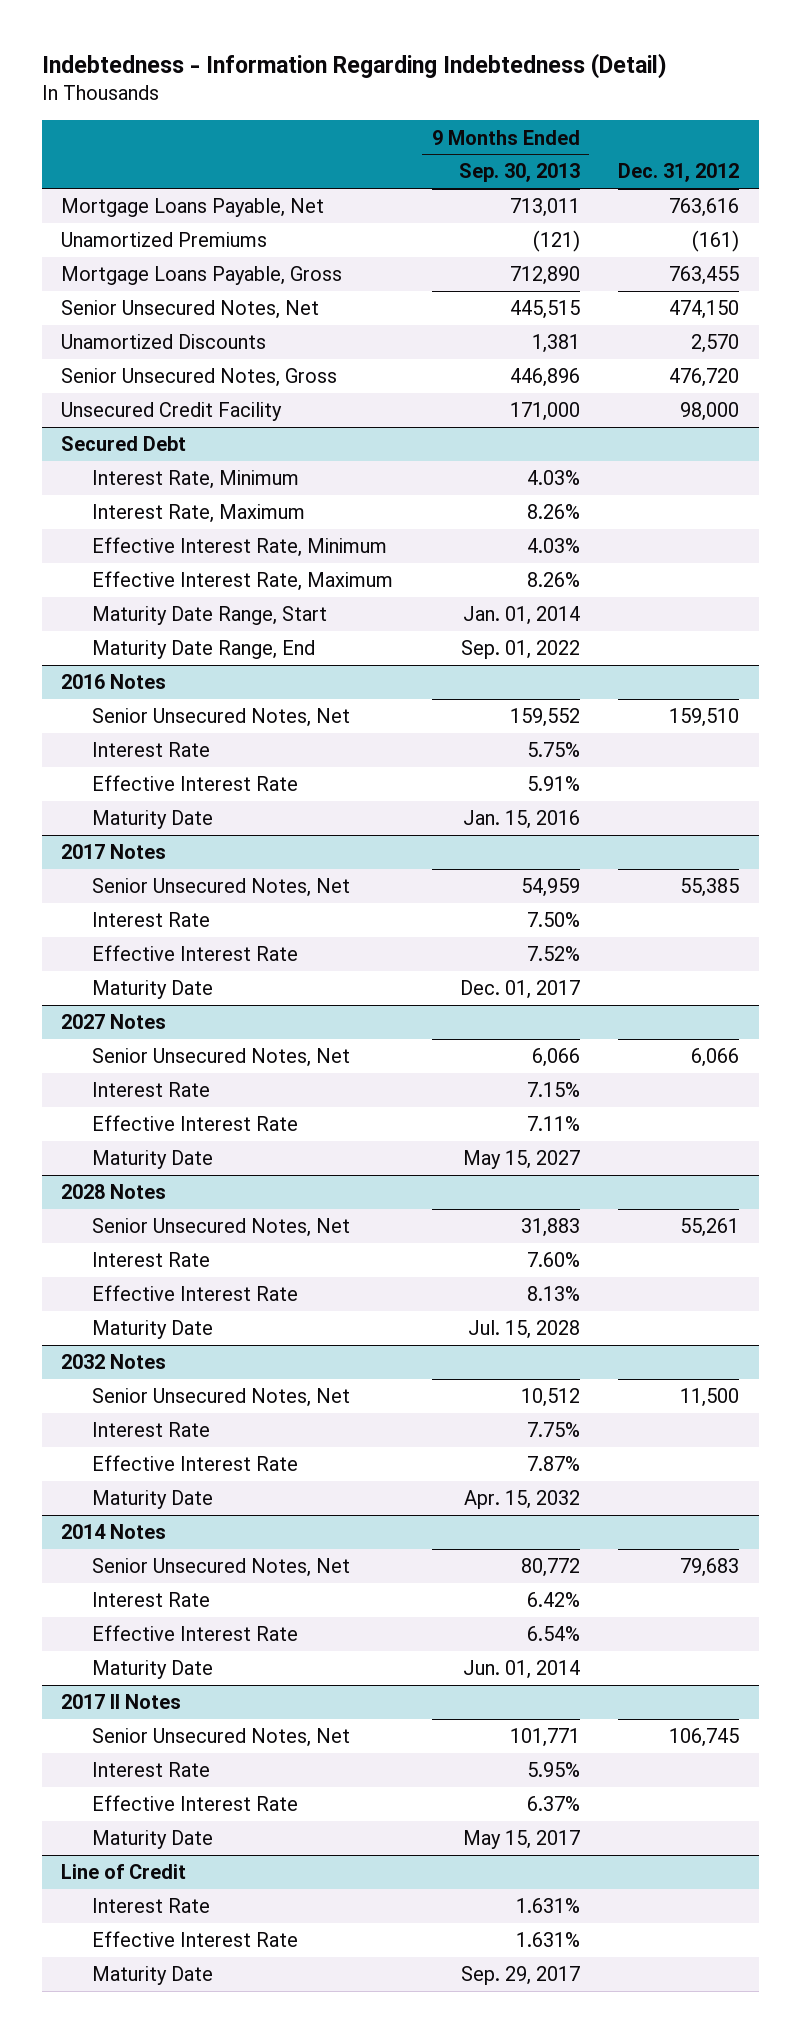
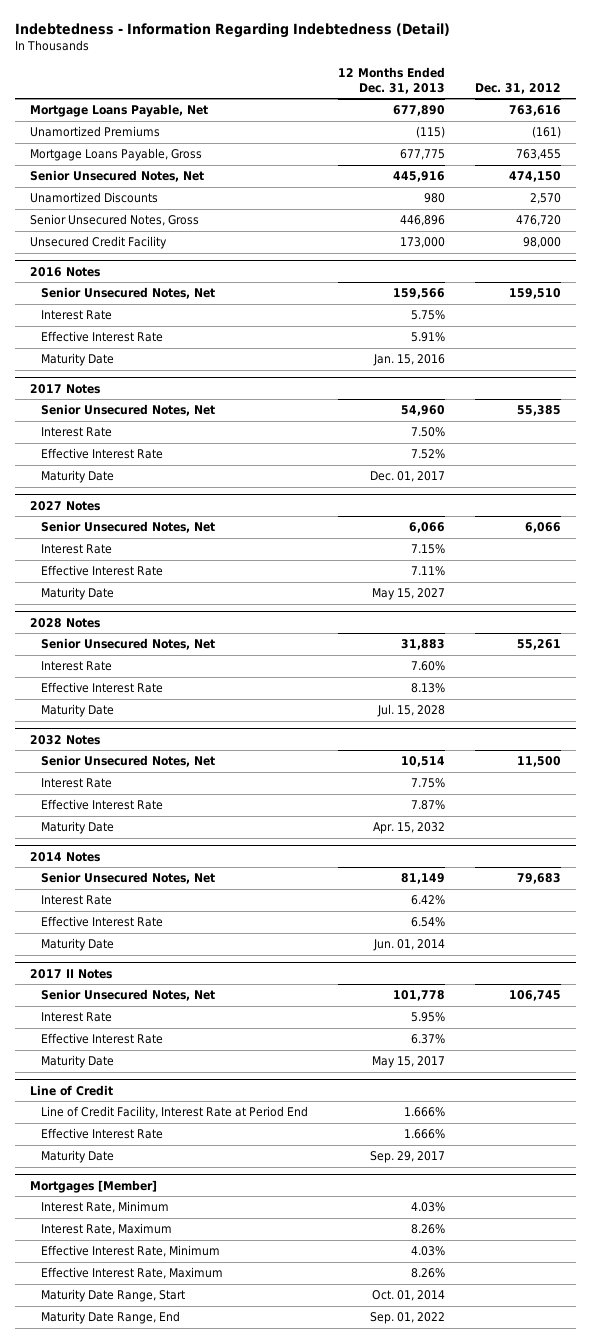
- | 9 Months Ended Sep. 30, 2013 | Dec. 31, 2012
+ | 12 Months Ended Dec. 31, 2013 | Dec. 31, 2012
- Secured Debt
- Interest Rate, Minimum | 4.03% |
- Interest Rate, Maximum | 8.26% |
- Effective Interest Rate, Minimum | 4.03% |
- Effective Interest Rate, Maximum | 8.26% |
- Maturity Date Range, Start | Jan. 01, 2014 |
- Maturity Date Range, End | Sep. 01, 2022 |
@ Line of Credit
- Interest Rate | 1.631% |
+ Line of Credit Facility, Interest Rate at Period End | 1.666% |
+ Mortgages [Member]
+ Interest Rate, Minimum | 4.03% |
+ Interest Rate, Maximum | 8.26% |
+ Effective Interest Rate, Minimum | 4.03% |
+ Effective Interest Rate, Maximum | 8.26% |
+ Maturity Date Range, Start | Oct. 01, 2014 |
+ Maturity Date Range, End | Sep. 01, 2022 |

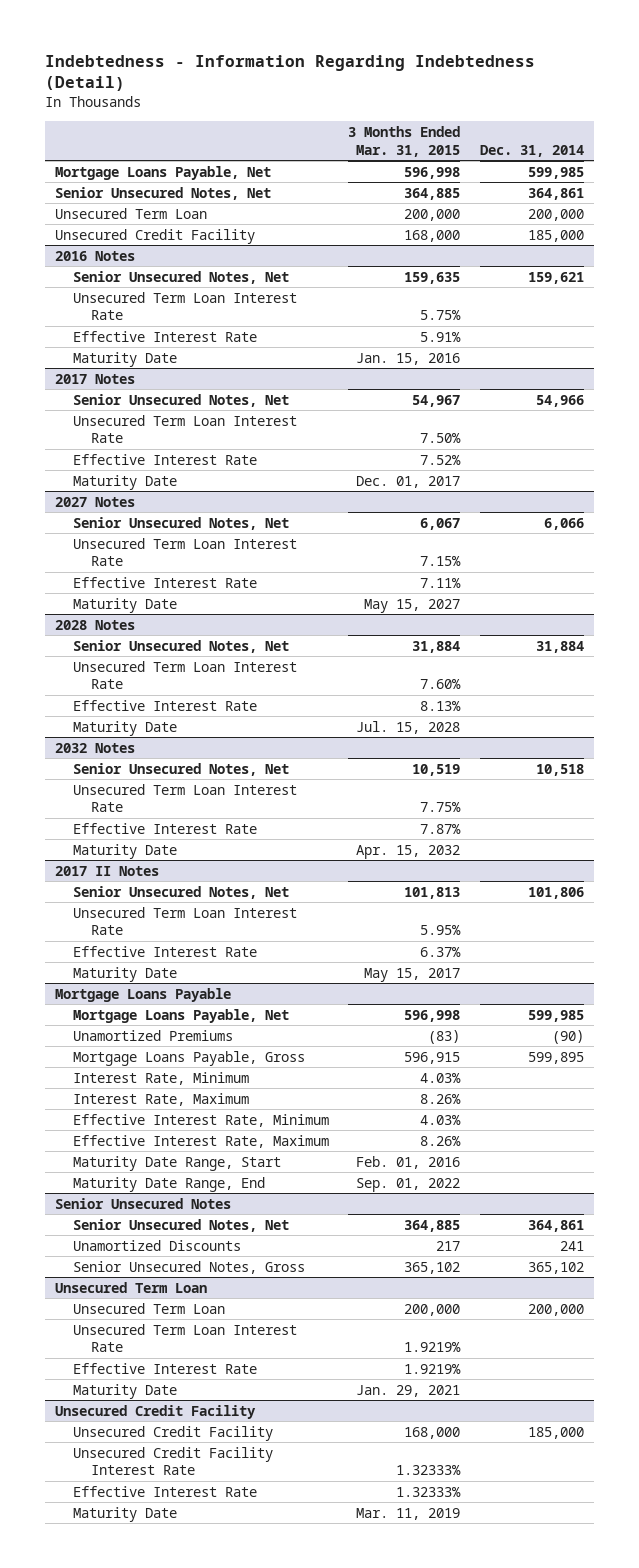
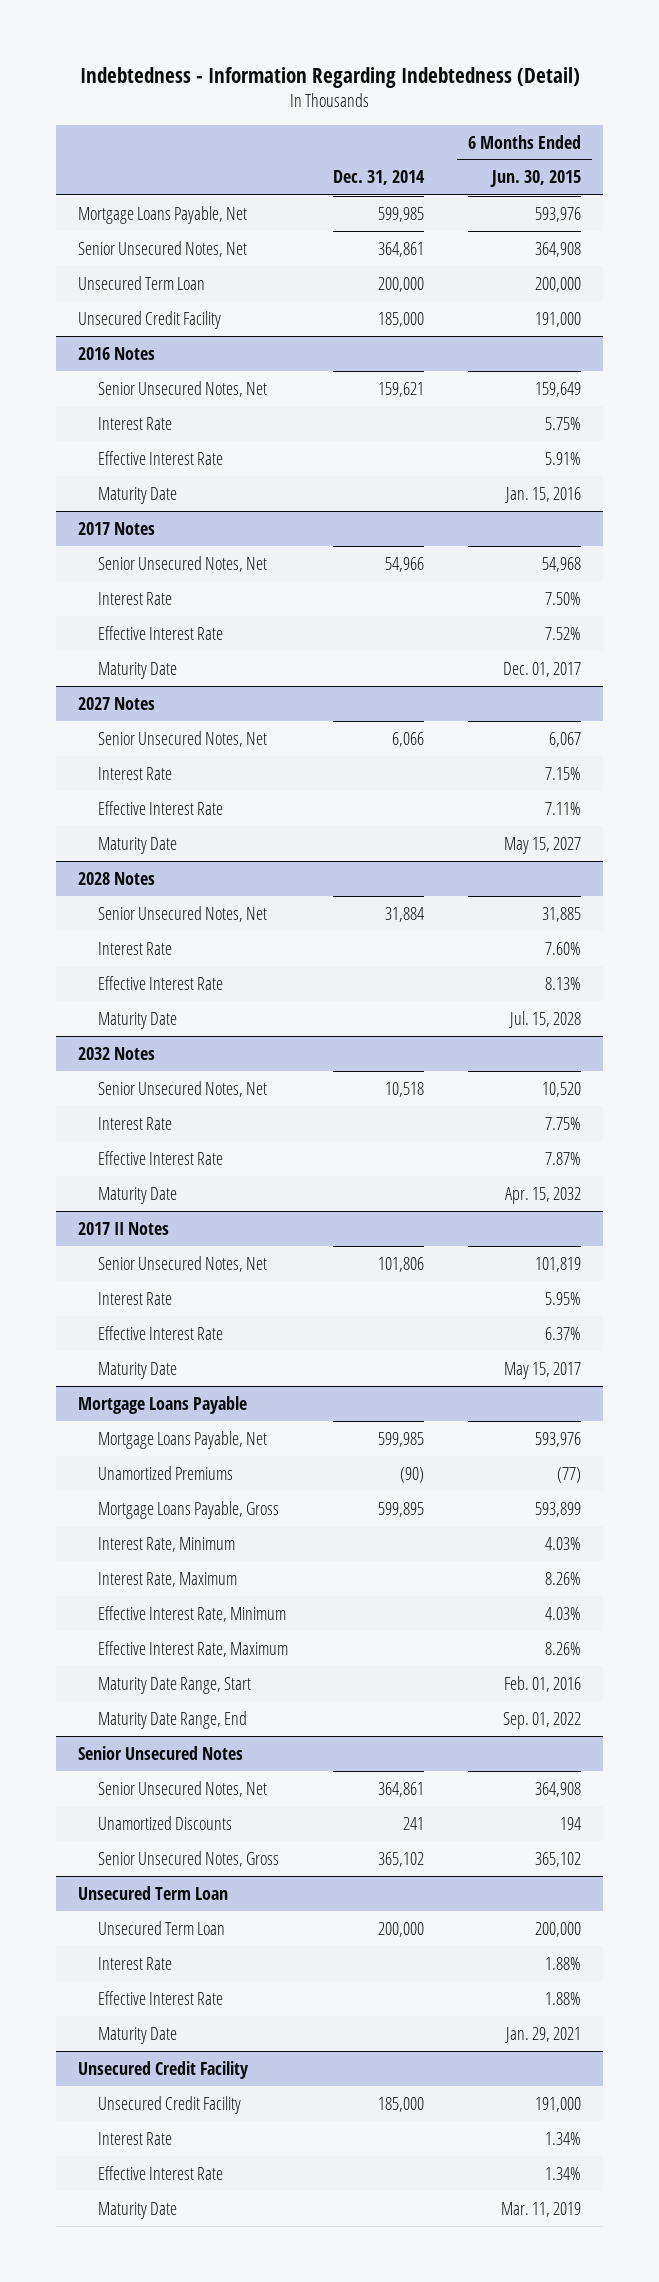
- | 3 Months Ended Mar. 31, 2015 | Dec. 31, 2014
+ | Dec. 31, 2014 | 6 Months Ended Jun. 30, 2015
@ 2016 Notes
- Unsecured Term Loan Interest Rate | 5.75% |
+ Interest Rate | | 5.75%
@ 2017 Notes
- Unsecured Term Loan Interest Rate | 7.50% |
+ Interest Rate | | 7.50%
@ 2027 Notes
- Unsecured Term Loan Interest Rate | 7.15% |
+ Interest Rate | | 7.15%
@ 2028 Notes
- Unsecured Term Loan Interest Rate | 7.60% |
+ Interest Rate | | 7.60%
@ 2032 Notes
- Unsecured Term Loan Interest Rate | 7.75% |
+ Interest Rate | | 7.75%
@ 2017 II Notes
- Unsecured Term Loan Interest Rate | 5.95% |
+ Interest Rate | | 5.95%
@ Unsecured Term Loan
- Unsecured Term Loan Interest Rate | 1.9219% |
+ Interest Rate | | 1.88%
@ Unsecured Credit Facility
- Unsecured Credit Facility Interest Rate | 1.32333% |
+ Interest Rate | | 1.34%

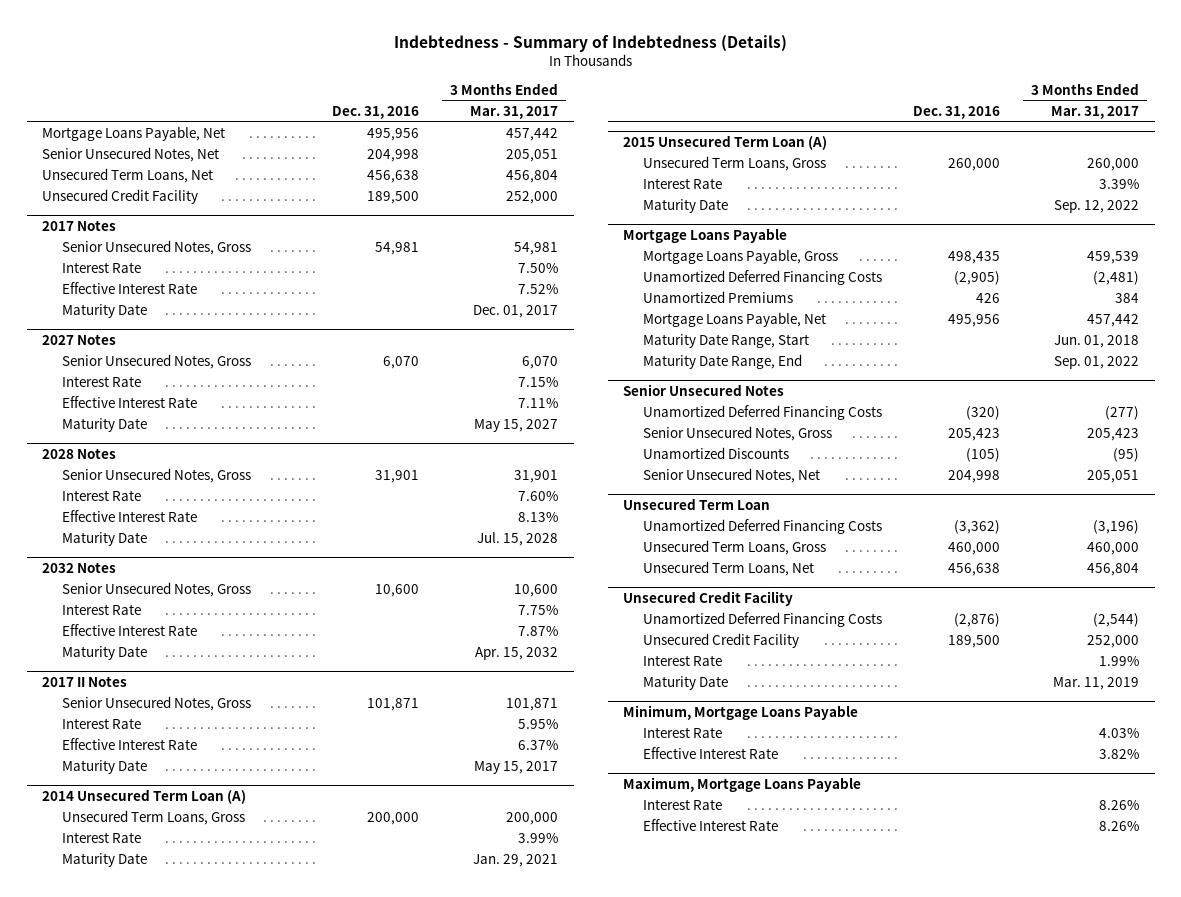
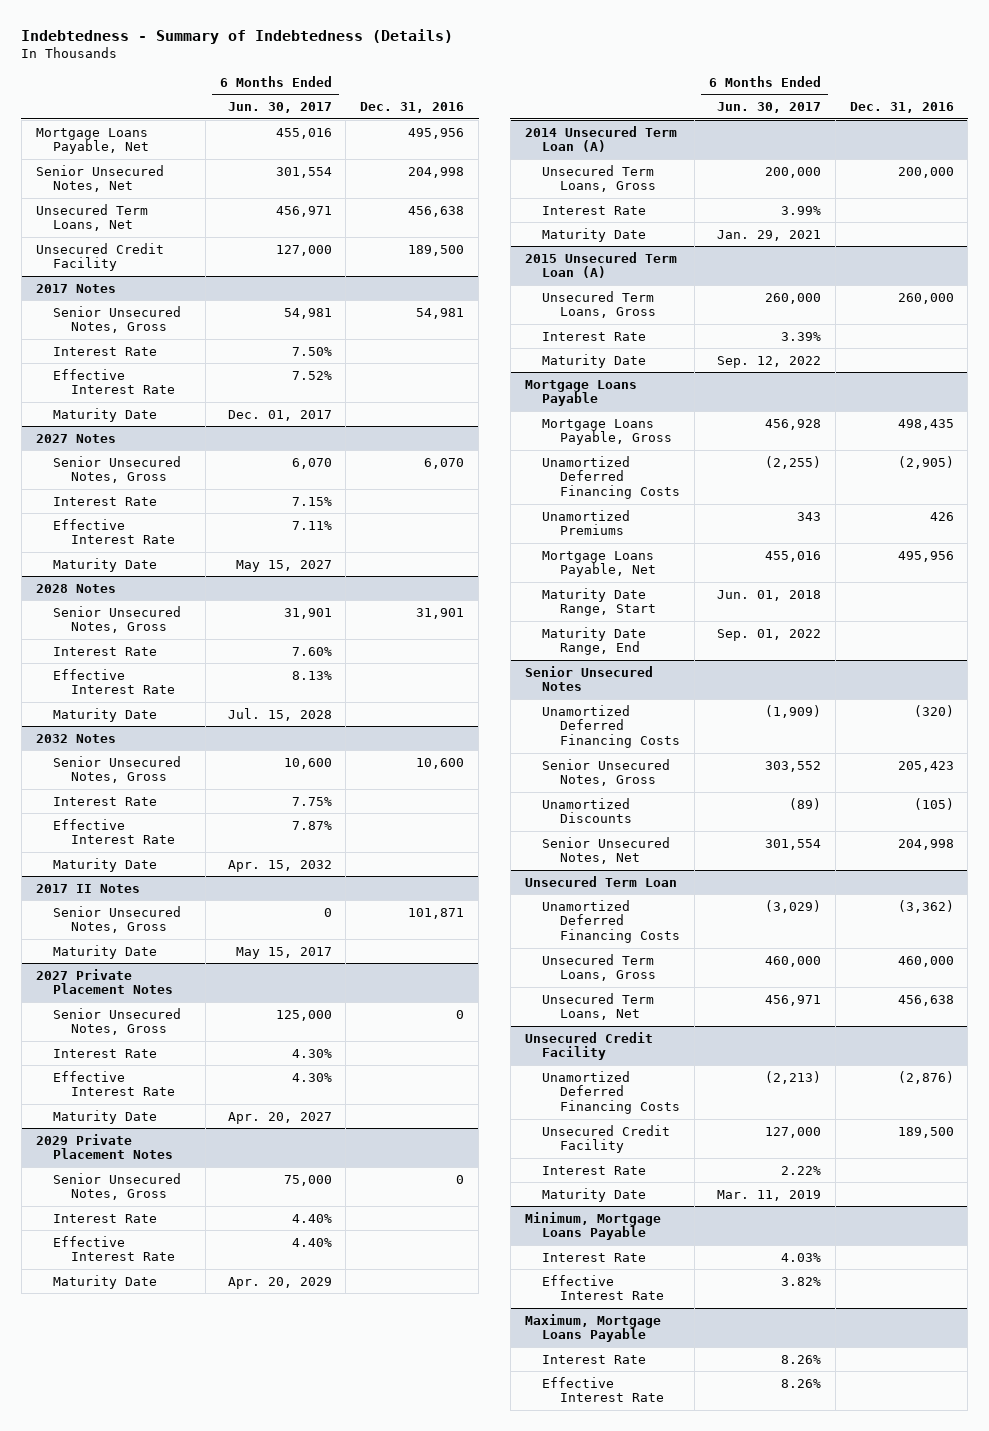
- | Dec. 31, 2016 | 3 Months Ended Mar. 31, 2017
+ | 6 Months Ended Jun. 30, 2017 | Dec. 31, 2016
@ 2017 II Notes
- Interest Rate | | 5.95%
- Effective Interest Rate | | 6.37%
+ 2027 Private Placement Notes
+ Senior Unsecured Notes, Gross | 125,000 | 0
+ Interest Rate | 4.30% |
+ Effective Interest Rate | 4.30% |
+ Maturity Date | Apr. 20, 2027 |
+ 2029 Private Placement Notes
+ Senior Unsecured Notes, Gross | 75,000 | 0
+ Interest Rate | 4.40% |
+ Effective Interest Rate | 4.40% |
+ Maturity Date | Apr. 20, 2029 |

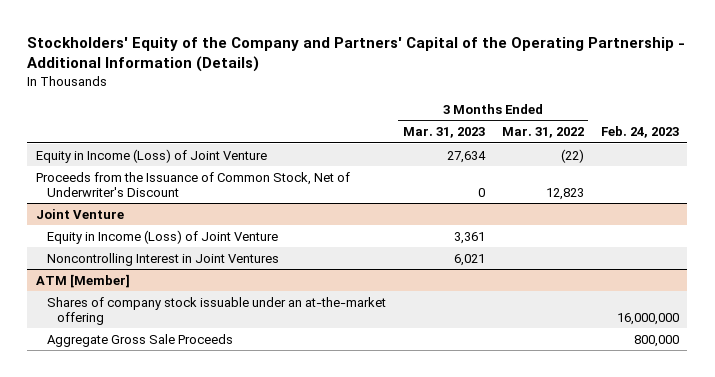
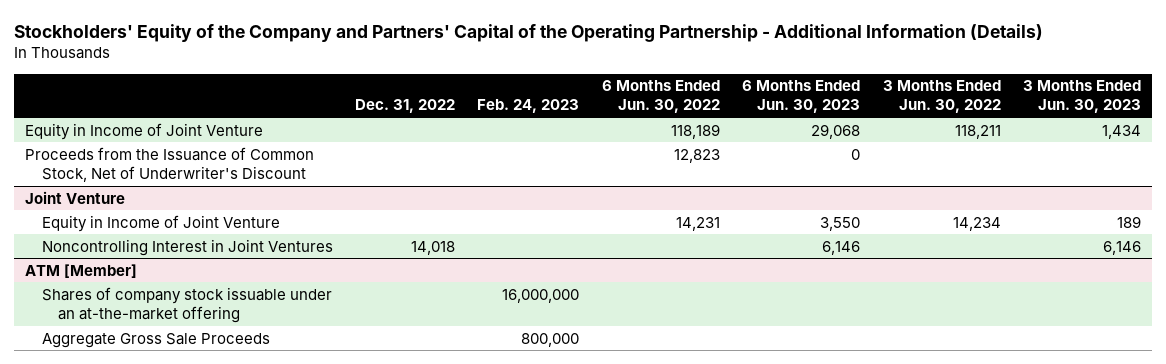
- | 3 Months Ended Mar. 31, 2023 | 3 Months Ended Mar. 31, 2022 | Feb. 24, 2023
+ | Dec. 31, 2022 | Feb. 24, 2023 | 6 Months Ended Jun. 30, 2022 | 6 Months Ended Jun. 30, 2023 | 3 Months Ended Jun. 30, 2022 | 3 Months Ended Jun. 30, 2023
- Equity in Income (Loss) of Joint Venture | 27,634 | (22) |
+ Equity in Income of Joint Venture | | | 118,189 | 29,068 | 118,211 | 1,434
@ Joint Venture
- Equity in Income (Loss) of Joint Venture | 3,361 | |
+ Equity in Income of Joint Venture | | | 14,231 | 3,550 | 14,234 | 189

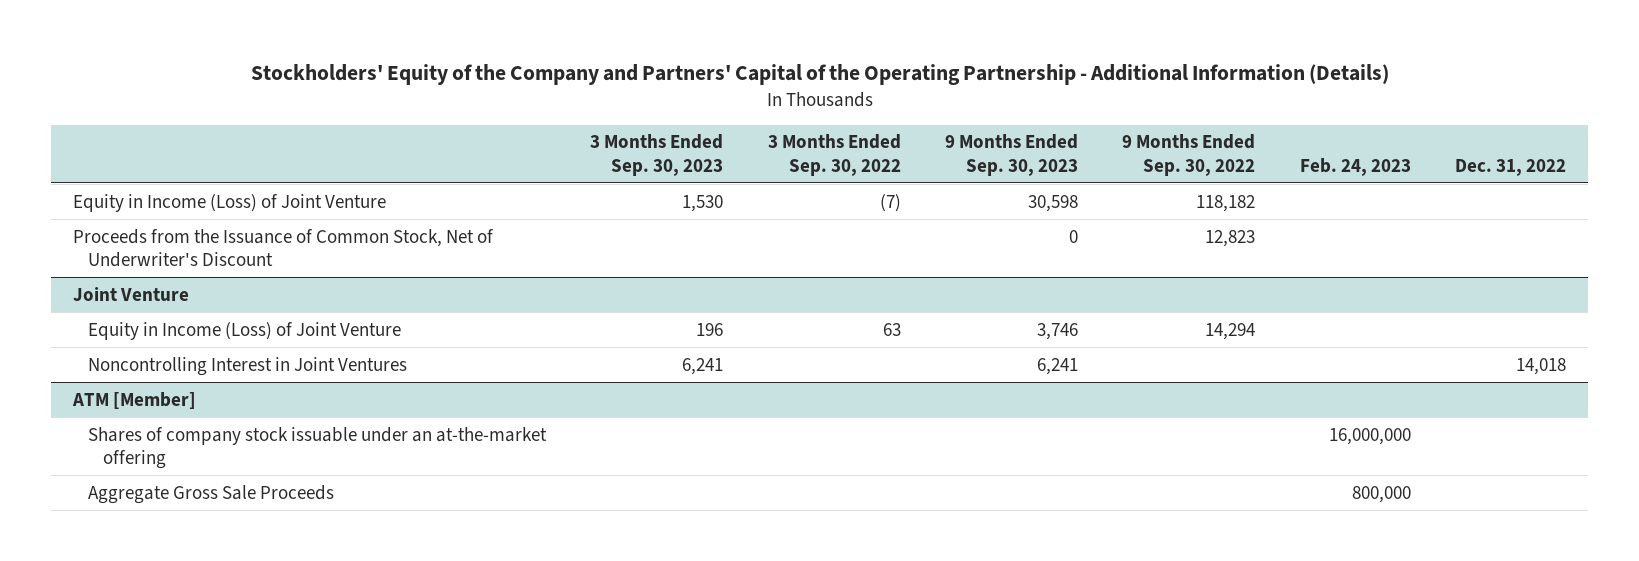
- | Dec. 31, 2022 | Feb. 24, 2023 | 6 Months Ended Jun. 30, 2022 | 6 Months Ended Jun. 30, 2023 | 3 Months Ended Jun. 30, 2022 | 3 Months Ended Jun. 30, 2023
+ | 3 Months Ended Sep. 30, 2023 | 3 Months Ended Sep. 30, 2022 | 9 Months Ended Sep. 30, 2023 | 9 Months Ended Sep. 30, 2022 | Feb. 24, 2023 | Dec. 31, 2022
- Equity in Income of Joint Venture | | | 118,189 | 29,068 | 118,211 | 1,434
+ Equity in Income (Loss) of Joint Venture | 1,530 | (7) | 30,598 | 118,182 | |
@ Joint Venture
- Equity in Income of Joint Venture | | | 14,231 | 3,550 | 14,234 | 189
+ Equity in Income (Loss) of Joint Venture | 196 | 63 | 3,746 | 14,294 | |

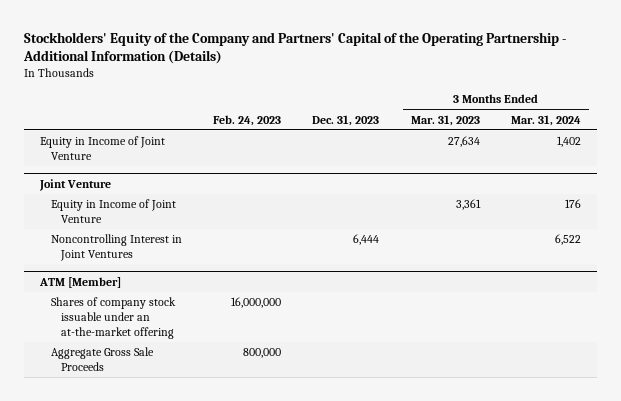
- | 3 Months Ended Sep. 30, 2023 | 3 Months Ended Sep. 30, 2022 | 9 Months Ended Sep. 30, 2023 | 9 Months Ended Sep. 30, 2022 | Feb. 24, 2023 | Dec. 31, 2022
+ | Feb. 24, 2023 | Dec. 31, 2023 | 3 Months Ended Mar. 31, 2023 | 3 Months Ended Mar. 31, 2024
- Equity in Income (Loss) of Joint Venture | 1,530 | (7) | 30,598 | 118,182 | |
- Proceeds from the Issuance of Common Stock, Net of Underwriter's Discount | | | 0 | 12,823 | |
+ Equity in Income of Joint Venture | | | 27,634 | 1,402
@ Joint Venture
- Equity in Income (Loss) of Joint Venture | 196 | 63 | 3,746 | 14,294 | |
+ Equity in Income of Joint Venture | | | 3,361 | 176

